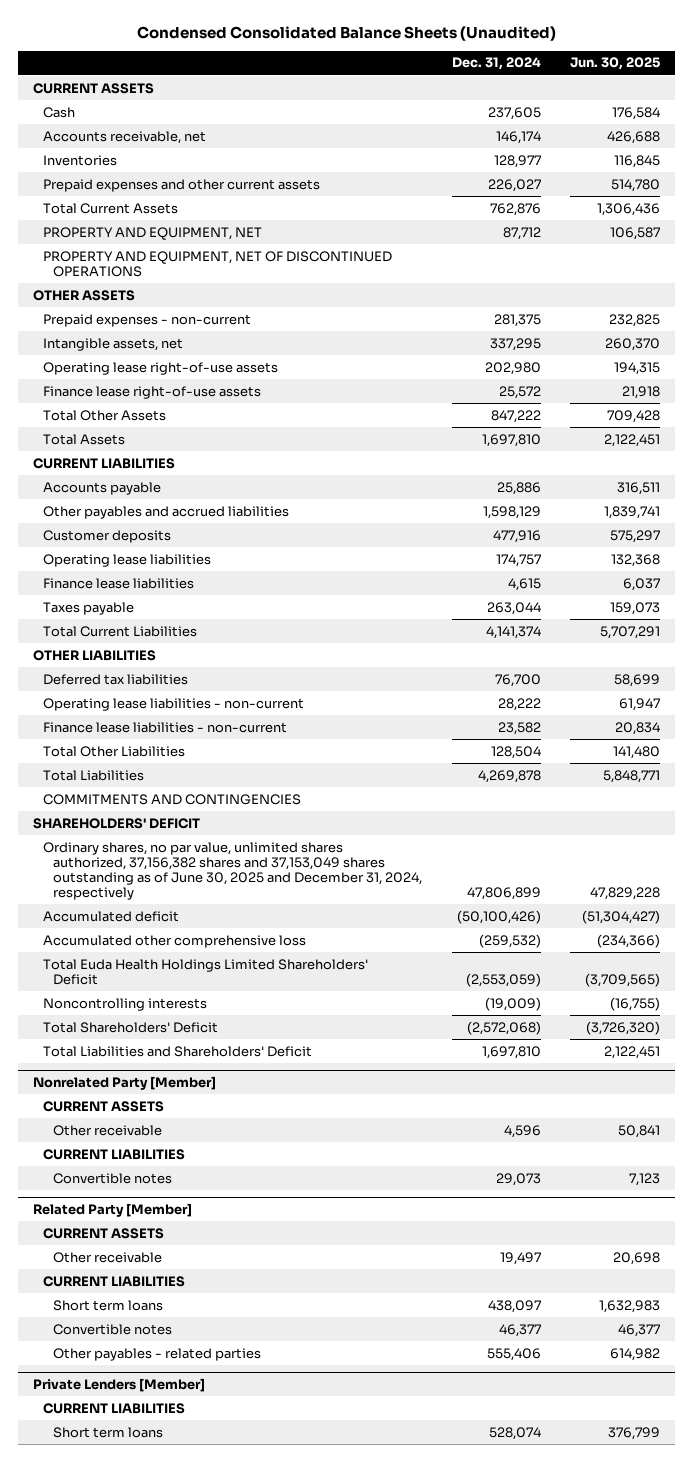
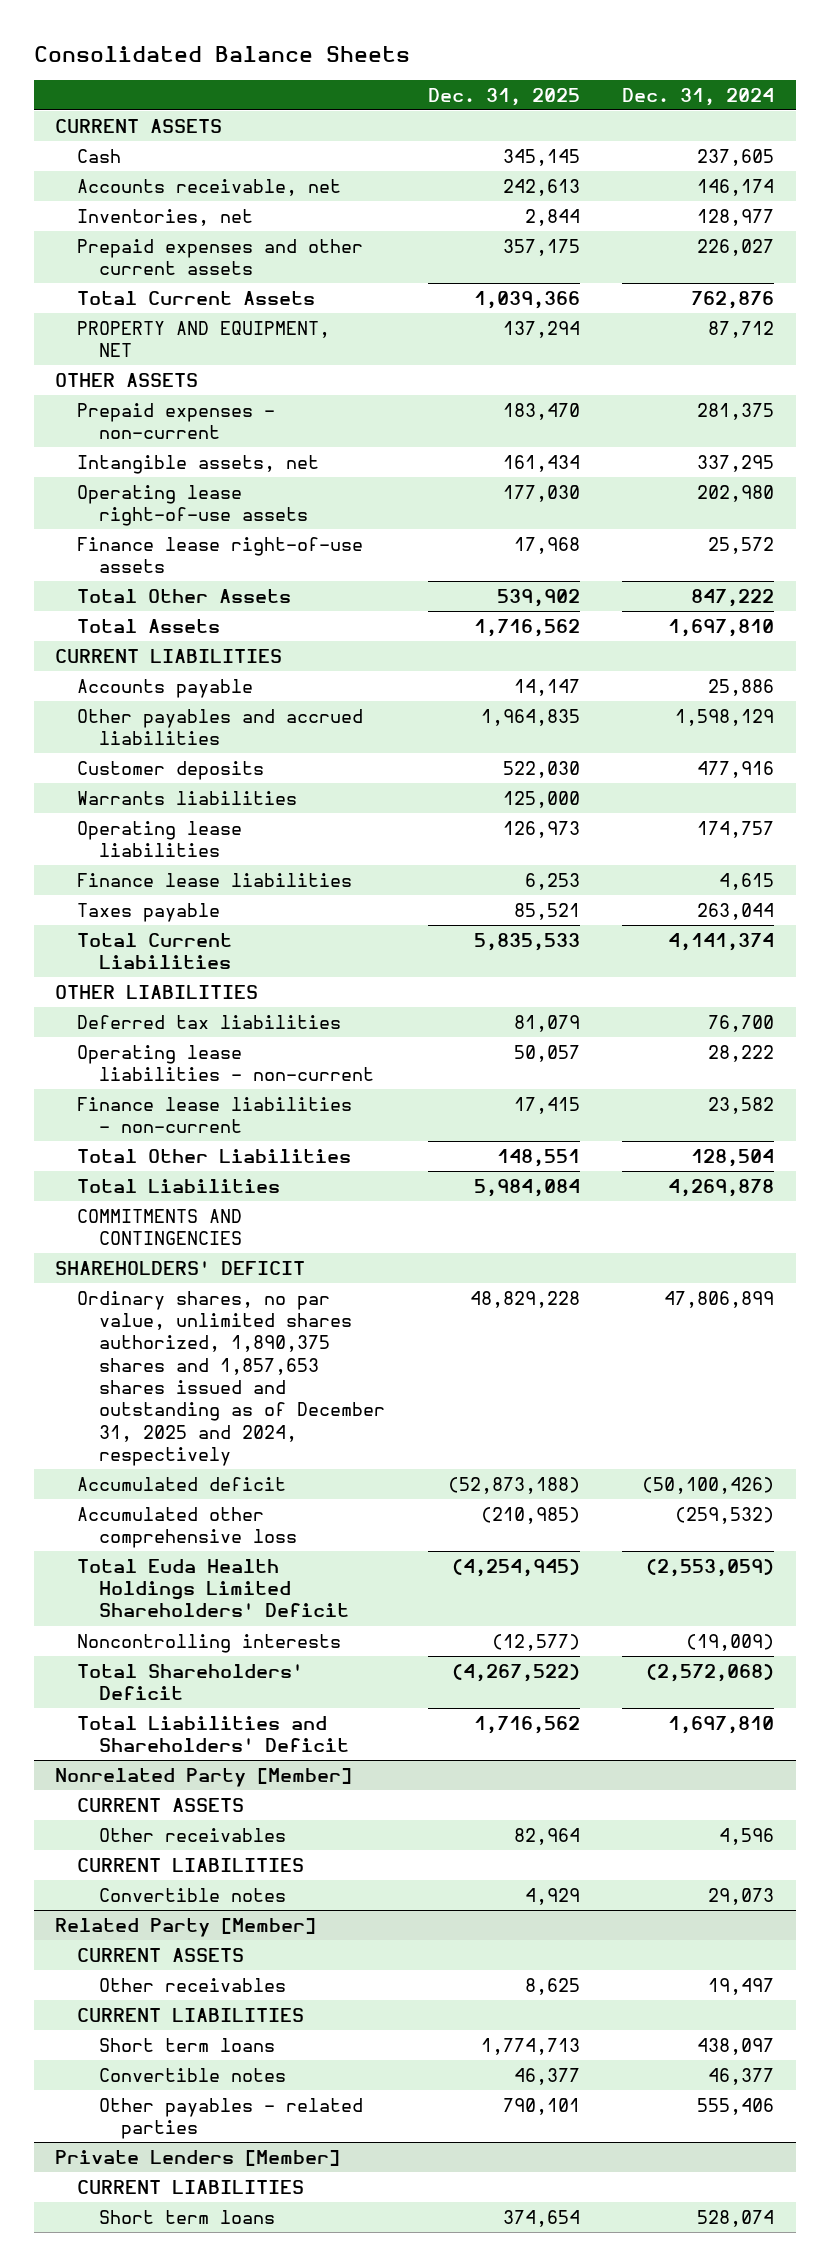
- Condensed Consolidated Balance Sheets (Unaudited)
+ Consolidated Balance Sheets
- | Dec. 31, 2024 | Jun. 30, 2025
+ | Dec. 31, 2025 | Dec. 31, 2024
- Inventories | 128,977 | 116,845
+ Inventories, net | 2,844 | 128,977
- PROPERTY AND EQUIPMENT, NET OF DISCONTINUED OPERATIONS
+ Warrants liabilities | 125,000 |
- Ordinary shares, no par value, unlimited shares authorized, 37,156,382 shares and 37,153,049 shares outstanding as of June 30, 2025 and December 31, 2024, respectively | 47,806,899 | 47,829,228
+ Ordinary shares, no par value, unlimited shares authorized, 1,890,375 shares and 1,857,653 shares issued and outstanding as of December 31, 2025 and 2024, respectively | 48,829,228 | 47,806,899
@ Nonrelated Party [Member]
- Other receivable | 4,596 | 50,841
+ Other receivables | 82,964 | 4,596
@ Related Party [Member]
- Other receivable | 19,497 | 20,698
+ Other receivables | 8,625 | 19,497

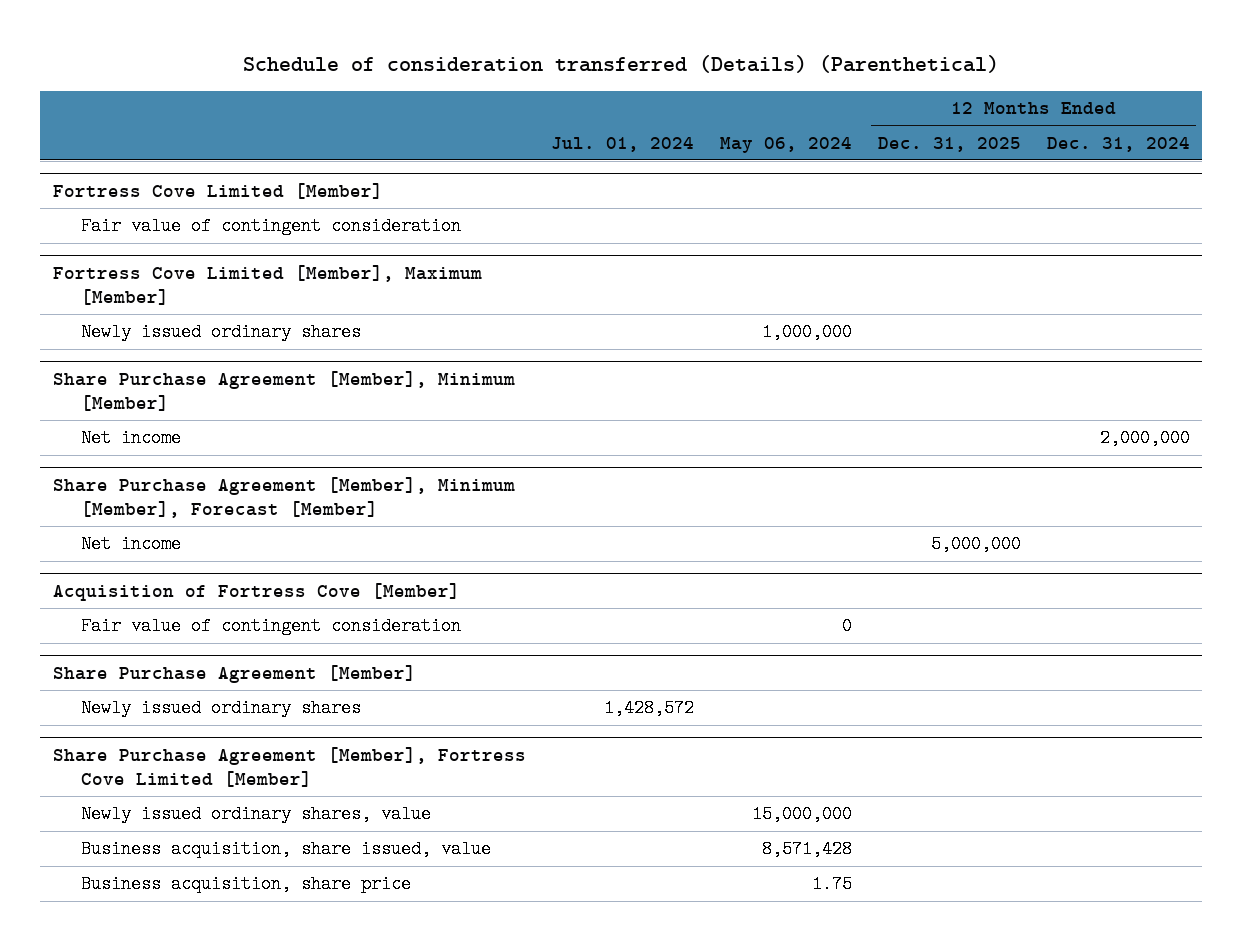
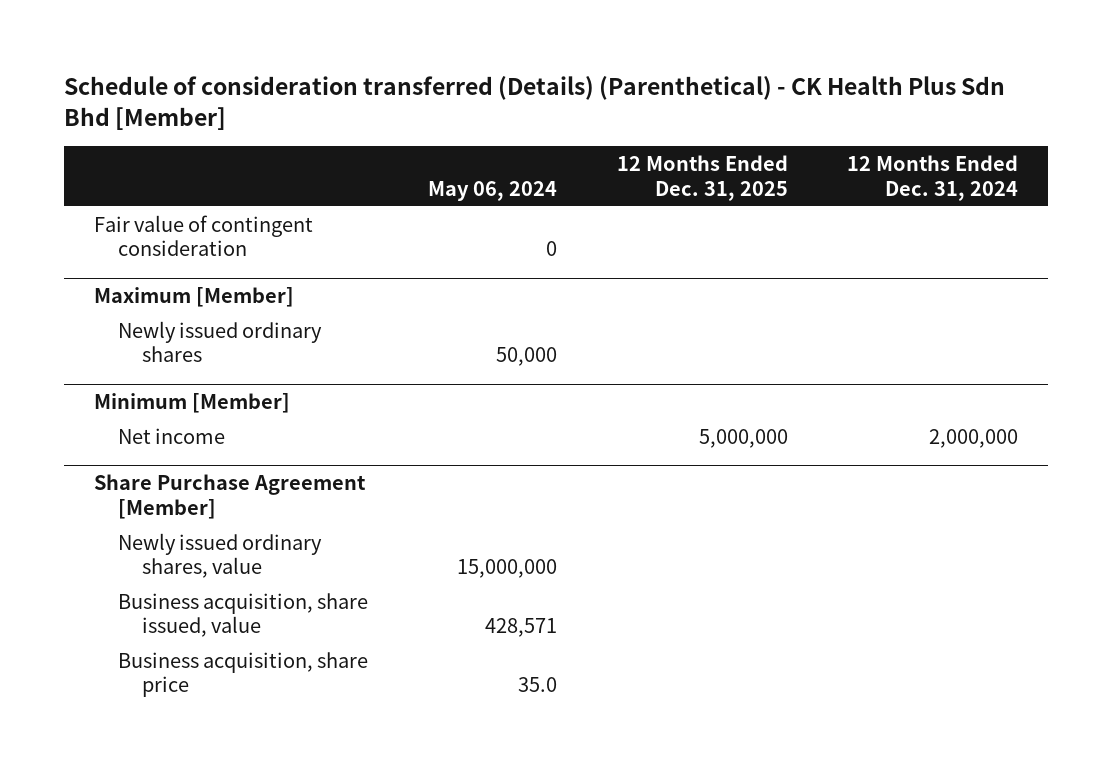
- Schedule of consideration transferred (Details) (Parenthetical)
+ Schedule of consideration transferred (Details) (Parenthetical) - CK Health Plus Sdn Bhd [Member]
- | Jul. 01, 2024 | May 06, 2024 | 12 Months Ended Dec. 31, 2025 | 12 Months Ended Dec. 31, 2024
+ | May 06, 2024 | 12 Months Ended Dec. 31, 2025 | 12 Months Ended Dec. 31, 2024
- Fortress Cove Limited [Member]
- Fair value of contingent consideration
- Fortress Cove Limited [Member], Maximum [Member]
- Newly issued ordinary shares | | 1,000,000 | |
- Share Purchase Agreement [Member], Minimum [Member]
- Net income | | | | 2,000,000
- Share Purchase Agreement [Member], Minimum [Member], Forecast [Member]
- Net income | | | 5,000,000 |
- Acquisition of Fortress Cove [Member]
+ Maximum [Member]
+ Newly issued ordinary shares | 50,000 | |
+ Minimum [Member]
+ Net income | | 5,000,000 | 2,000,000
@ Share Purchase Agreement [Member]
- Newly issued ordinary shares | 1,428,572 | | |
- Share Purchase Agreement [Member], Fortress Cove Limited [Member]
- Business acquisition, share issued, value | | 8,571,428 | |
- Business acquisition, share price | | 1.75 | |
@ Share Purchase Agreement [Member]
+ Business acquisition, share issued, value | 428,571 | |
+ Business acquisition, share price | 35.0 | |

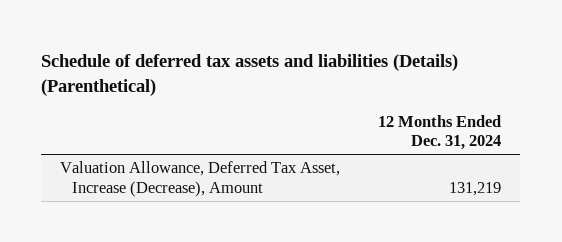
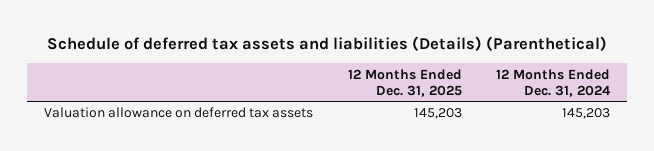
- | 12 Months Ended Dec. 31, 2024
+ | 12 Months Ended Dec. 31, 2025 | 12 Months Ended Dec. 31, 2024
- Valuation Allowance, Deferred Tax Asset, Increase (Decrease), Amount | 131,219
+ Valuation allowance on deferred tax assets | 145,203 | 145,203

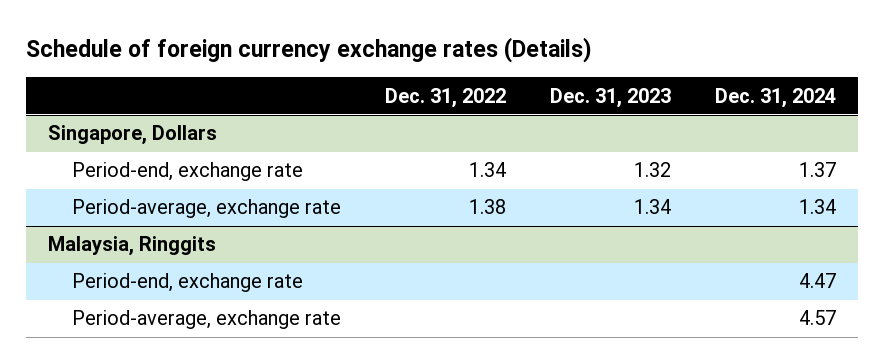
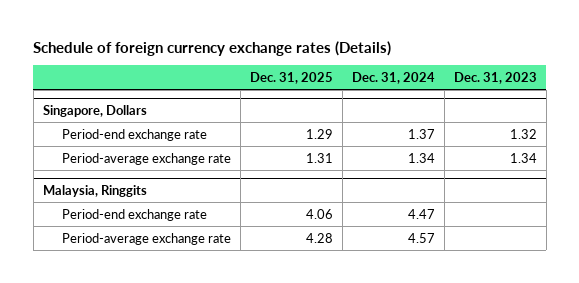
- | Dec. 31, 2022 | Dec. 31, 2023 | Dec. 31, 2024
+ | Dec. 31, 2025 | Dec. 31, 2024 | Dec. 31, 2023
@ Singapore, Dollars
- Period-end, exchange rate | 1.34 | 1.32 | 1.37
- Period-average, exchange rate | 1.38 | 1.34 | 1.34
+ Period-end exchange rate | 1.29 | 1.37 | 1.32
+ Period-average exchange rate | 1.31 | 1.34 | 1.34
@ Malaysia, Ringgits
- Period-end, exchange rate | | | 4.47
- Period-average, exchange rate | | | 4.57
+ Period-end exchange rate | 4.06 | 4.47 |
+ Period-average exchange rate | 4.28 | 4.57 |

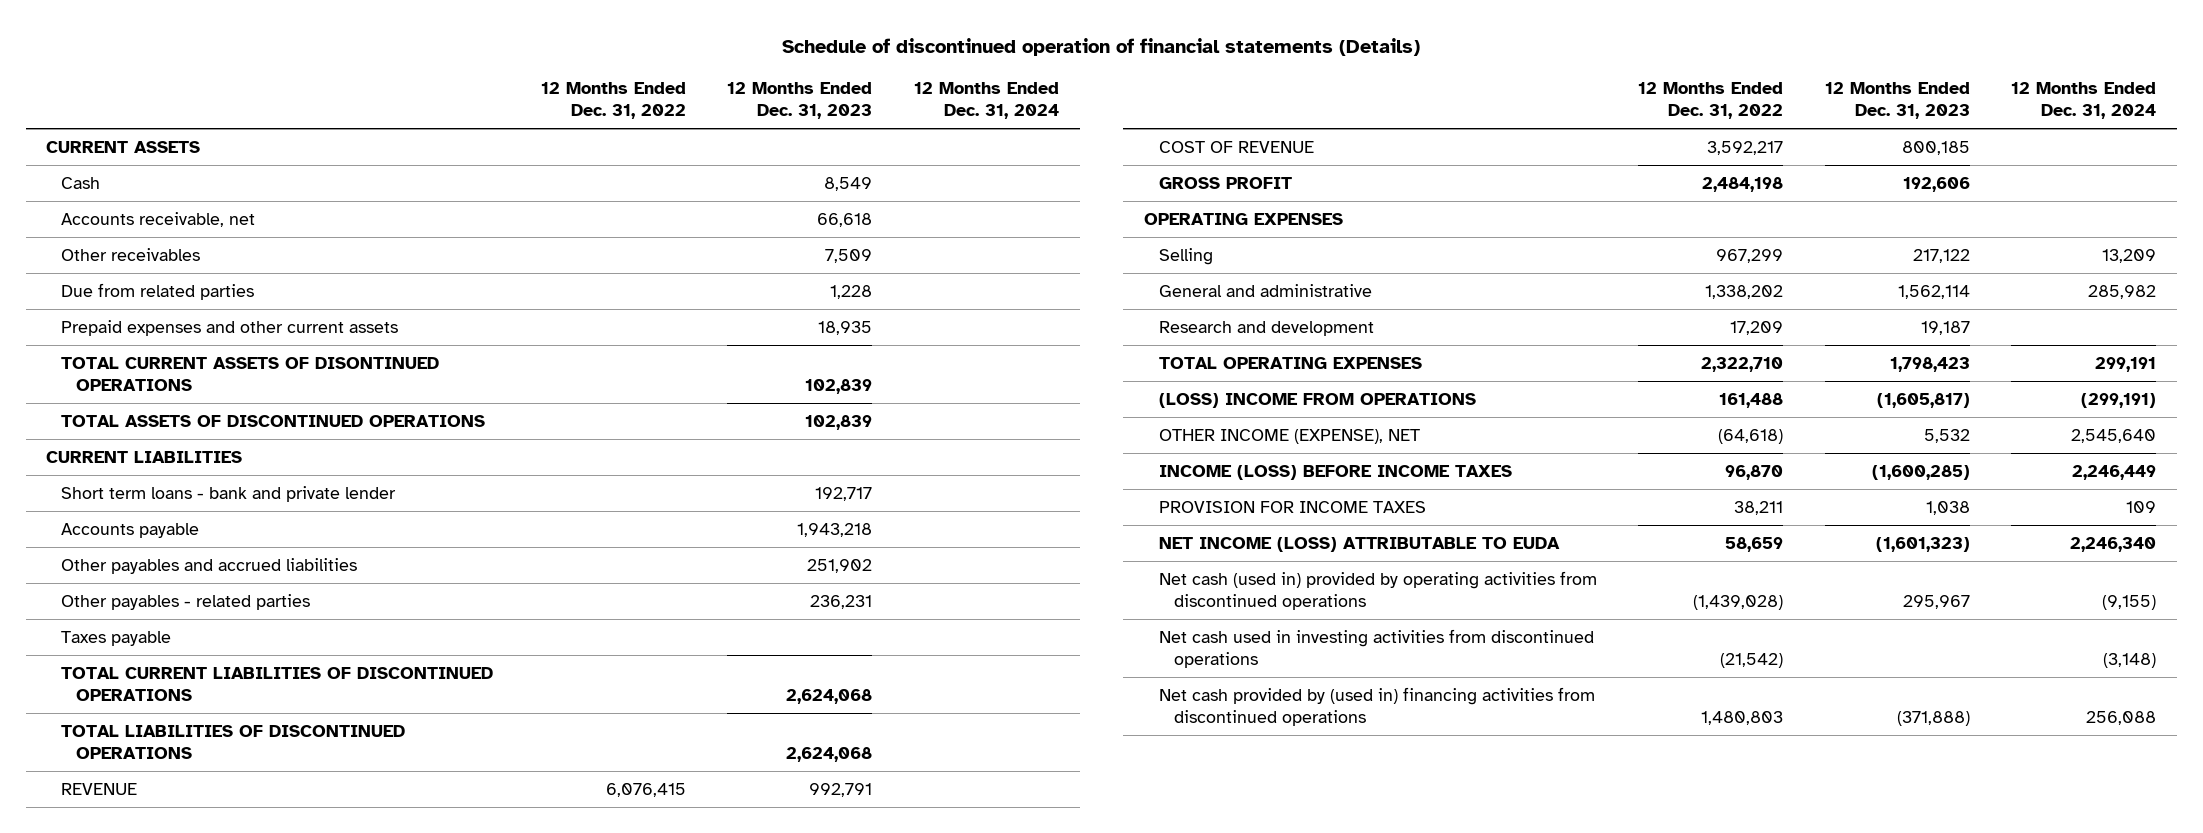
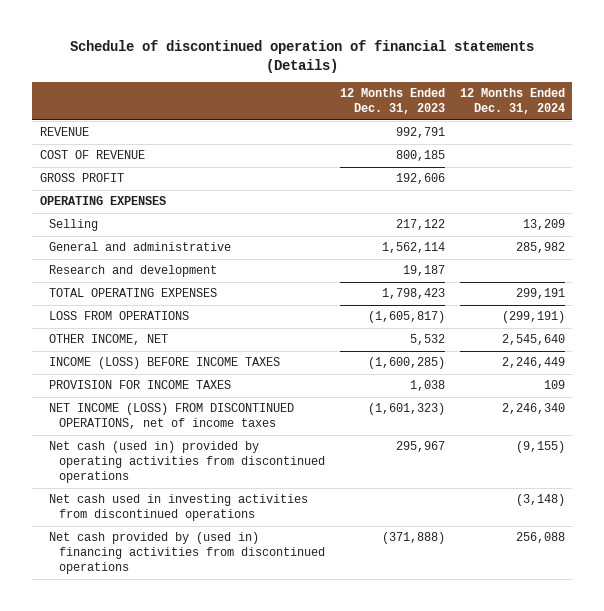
- | 12 Months Ended Dec. 31, 2022 | 12 Months Ended Dec. 31, 2023 | 12 Months Ended Dec. 31, 2024
+ | 12 Months Ended Dec. 31, 2023 | 12 Months Ended Dec. 31, 2024
- CURRENT ASSETS
- Cash | | 8,549 |
- Accounts receivable, net | | 66,618 |
- Other receivables | | 7,509 |
- Due from related parties | | 1,228 |
- Prepaid expenses and other current assets | | 18,935 |
- TOTAL CURRENT ASSETS OF DISONTINUED OPERATIONS | | 102,839 |
- TOTAL ASSETS OF DISCONTINUED OPERATIONS | | 102,839 |
- CURRENT LIABILITIES
- Short term loans - bank and private lender | | 192,717 |
- Accounts payable | | 1,943,218 |
- Other payables and accrued liabilities | | 251,902 |
- Other payables - related parties | | 236,231 |
- Taxes payable
- TOTAL CURRENT LIABILITIES OF DISCONTINUED OPERATIONS | | 2,624,068 |
- TOTAL LIABILITIES OF DISCONTINUED OPERATIONS | | 2,624,068 |
- (LOSS) INCOME FROM OPERATIONS | 161,488 | (1,605,817) | (299,191)
- OTHER INCOME (EXPENSE), NET | (64,618) | 5,532 | 2,545,640
+ LOSS FROM OPERATIONS | (1,605,817) | (299,191)
+ OTHER INCOME, NET | 5,532 | 2,545,640
- NET INCOME (LOSS) ATTRIBUTABLE TO EUDA | 58,659 | (1,601,323) | 2,246,340
+ NET INCOME (LOSS) FROM DISCONTINUED OPERATIONS, net of income taxes | (1,601,323) | 2,246,340

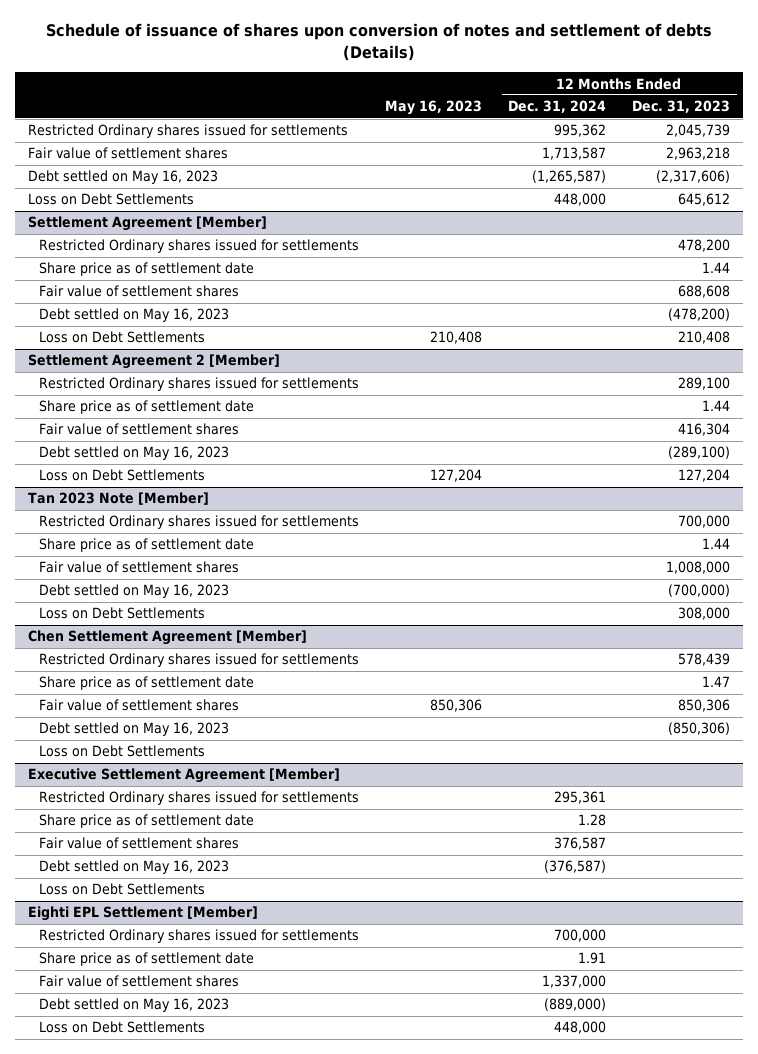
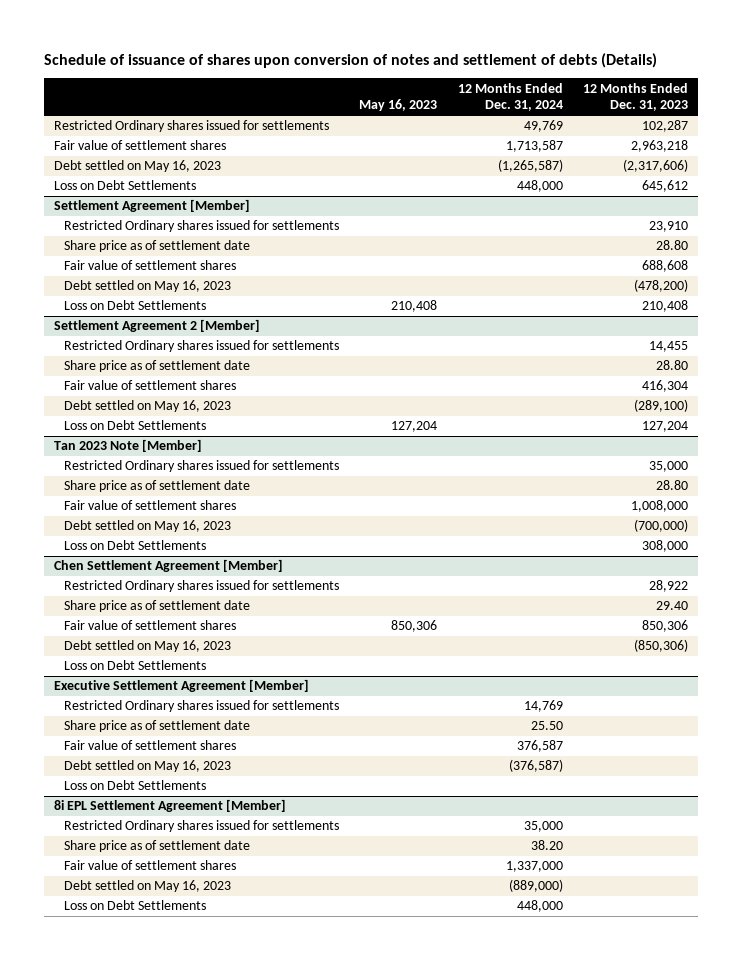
- Restricted Ordinary shares issued for settlements | | 995,362 | 2,045,739
+ Restricted Ordinary shares issued for settlements | | 49,769 | 102,287
@ Settlement Agreement [Member]
- Restricted Ordinary shares issued for settlements | | | 478,200
- Share price as of settlement date | | | 1.44
+ Restricted Ordinary shares issued for settlements | | | 23,910
+ Share price as of settlement date | | | 28.80
@ Settlement Agreement 2 [Member]
- Restricted Ordinary shares issued for settlements | | | 289,100
- Share price as of settlement date | | | 1.44
+ Restricted Ordinary shares issued for settlements | | | 14,455
+ Share price as of settlement date | | | 28.80
@ Tan 2023 Note [Member]
- Restricted Ordinary shares issued for settlements | | | 700,000
- Share price as of settlement date | | | 1.44
+ Restricted Ordinary shares issued for settlements | | | 35,000
+ Share price as of settlement date | | | 28.80
@ Chen Settlement Agreement [Member]
- Restricted Ordinary shares issued for settlements | | | 578,439
- Share price as of settlement date | | | 1.47
+ Restricted Ordinary shares issued for settlements | | | 28,922
+ Share price as of settlement date | | | 29.40
@ Executive Settlement Agreement [Member]
- Restricted Ordinary shares issued for settlements | | 295,361 |
- Share price as of settlement date | | 1.28 |
+ Restricted Ordinary shares issued for settlements | | 14,769 |
+ Share price as of settlement date | | 25.50 |
- Eighti EPL Settlement [Member]
- Restricted Ordinary shares issued for settlements | | 700,000 |
- Share price as of settlement date | | 1.91 |
+ 8i EPL Settlement Agreement [Member]
+ Restricted Ordinary shares issued for settlements | | 35,000 |
+ Share price as of settlement date | | 38.20 |

